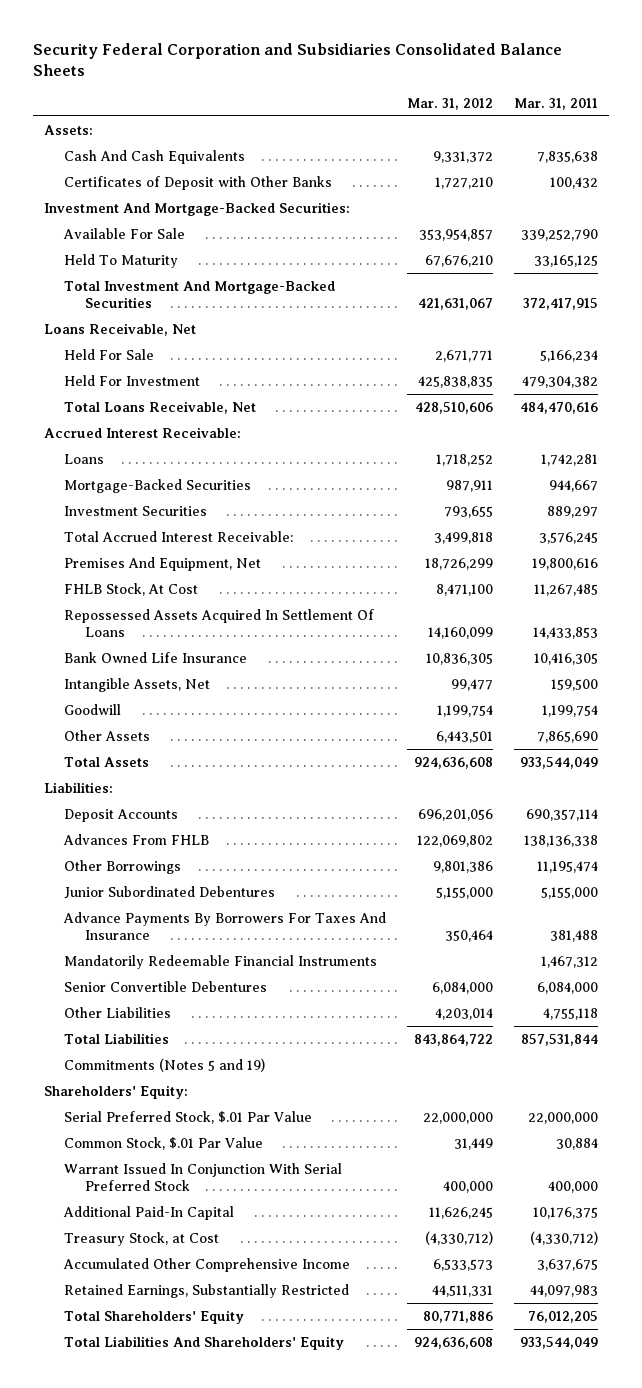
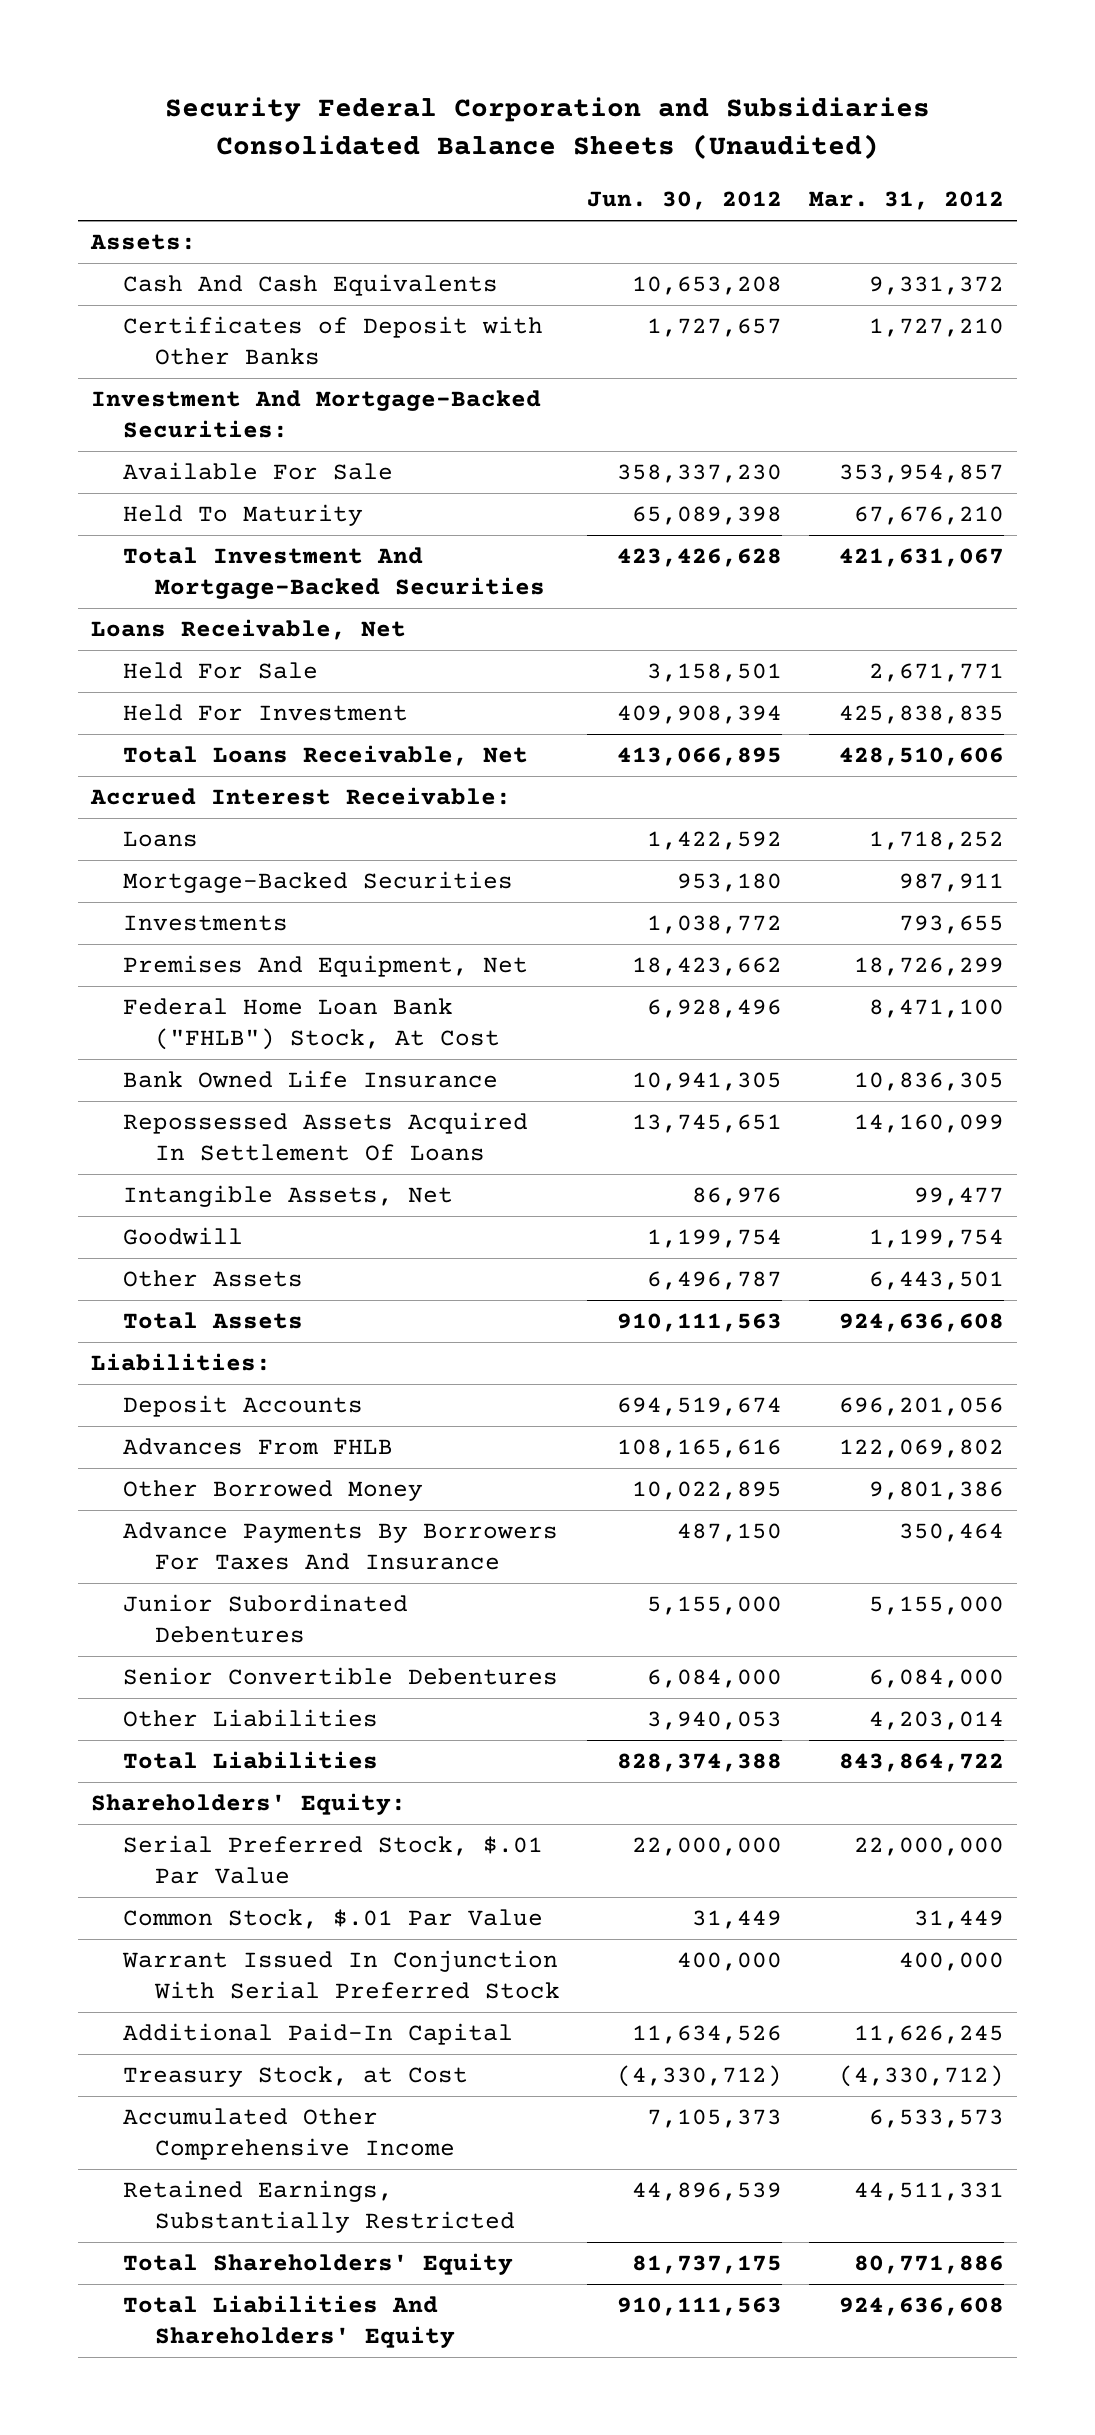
- Security Federal Corporation and Subsidiaries Consolidated Balance Sheets
+ Security Federal Corporation and Subsidiaries Consolidated Balance Sheets (Unaudited)
- | Mar. 31, 2012 | Mar. 31, 2011
+ | Jun. 30, 2012 | Mar. 31, 2012
- Investment Securities | 793,655 | 889,297
- Total Accrued Interest Receivable: | 3,499,818 | 3,576,245
+ Investments | 1,038,772 | 793,655
- FHLB Stock, At Cost | 8,471,100 | 11,267,485
+ Federal Home Loan Bank ("FHLB") Stock, At Cost | 6,928,496 | 8,471,100
moved down: Repossessed Assets Acquired In Settlement Of Loans | 13,745,651 | 14,160,099
- Other Borrowings | 9,801,386 | 11,195,474
+ Other Borrowed Money | 10,022,895 | 9,801,386
- Mandatorily Redeemable Financial Instruments | | 1,467,312
moved down: Junior Subordinated Debentures | 5,155,000 | 5,155,000
- Commitments (Notes 5 and 19)

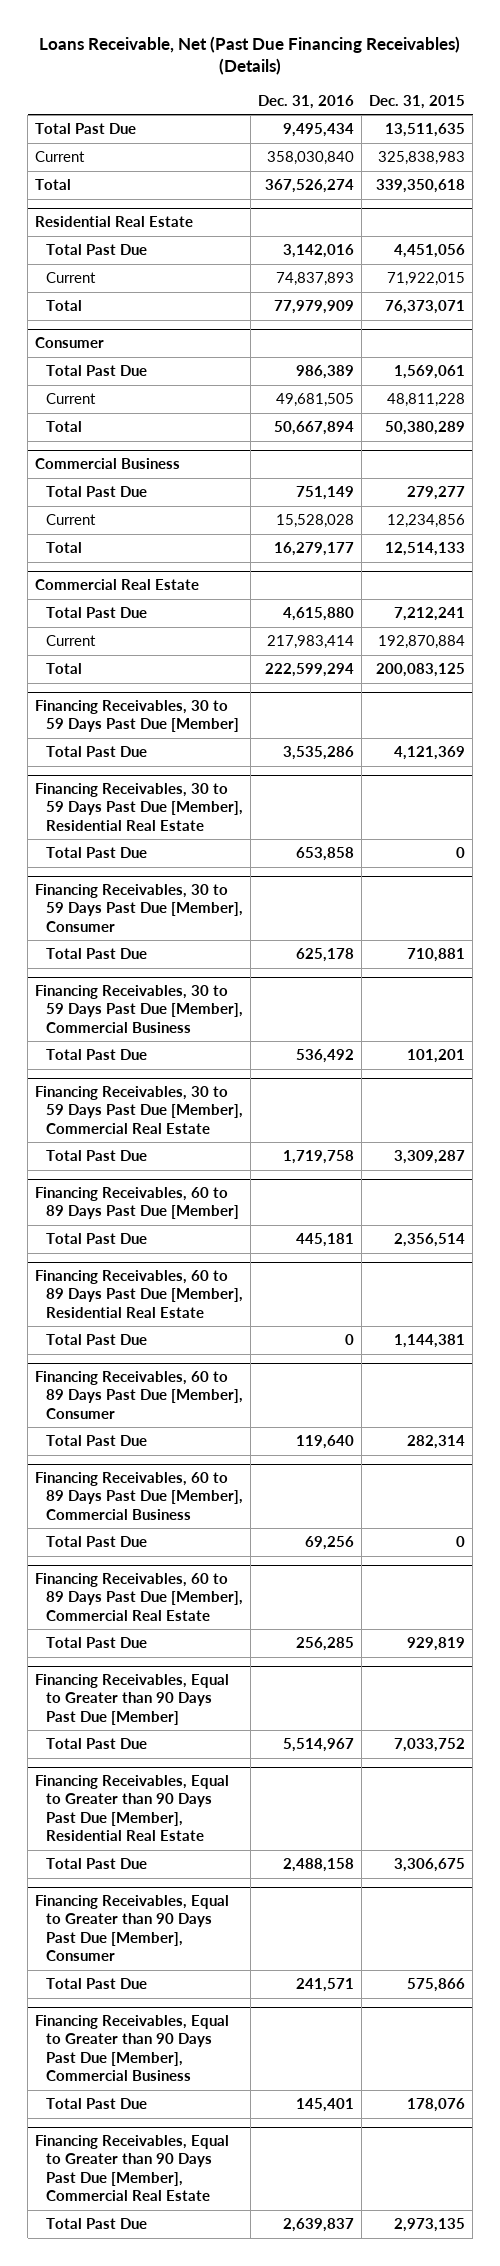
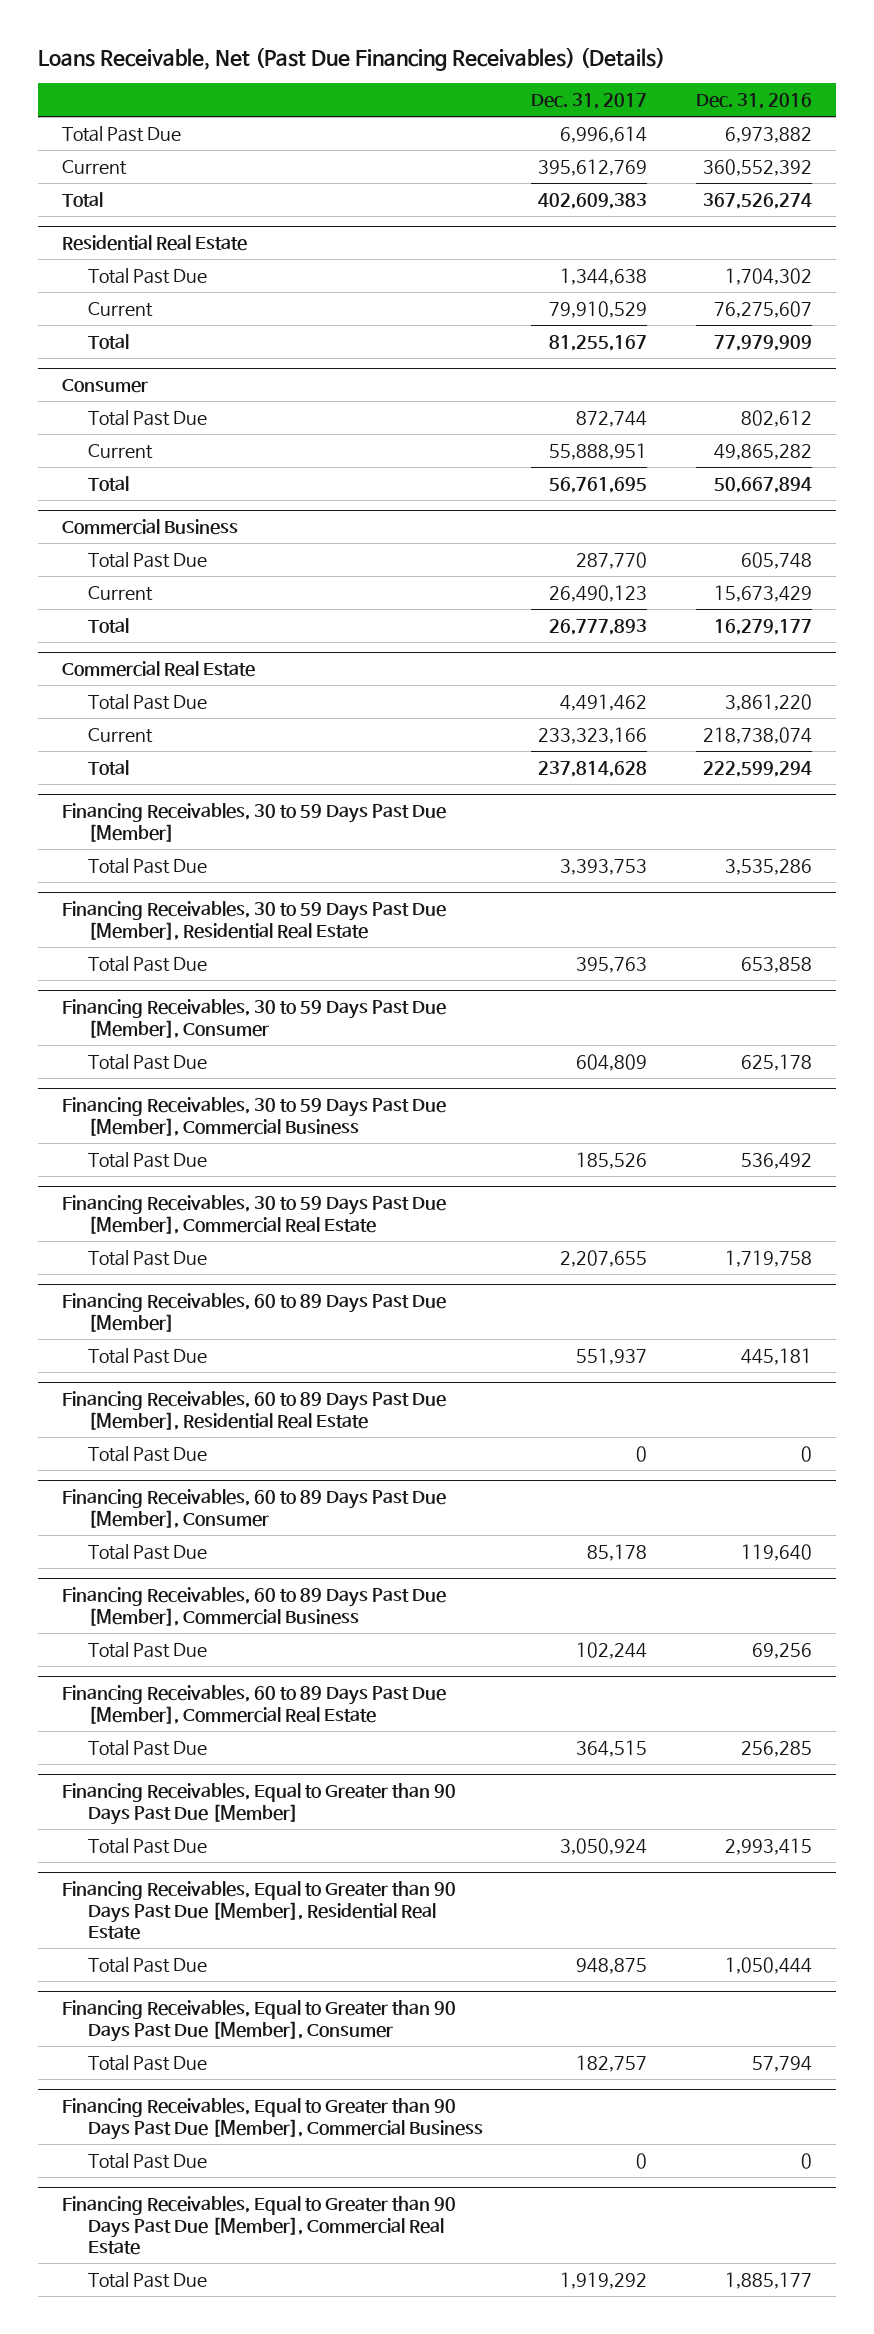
- | Dec. 31, 2016 | Dec. 31, 2015
+ | Dec. 31, 2017 | Dec. 31, 2016
- Total Past Due | 9,495,434 | 13,511,635
- Current | 358,030,840 | 325,838,983
+ Total Past Due | 6,996,614 | 6,973,882
+ Current | 395,612,769 | 360,552,392
@ Residential Real Estate
- Total Past Due | 3,142,016 | 4,451,056
- Current | 74,837,893 | 71,922,015
+ Total Past Due | 1,344,638 | 1,704,302
+ Current | 79,910,529 | 76,275,607
@ Consumer
- Total Past Due | 986,389 | 1,569,061
- Current | 49,681,505 | 48,811,228
+ Total Past Due | 872,744 | 802,612
+ Current | 55,888,951 | 49,865,282
@ Commercial Business
- Total Past Due | 751,149 | 279,277
- Current | 15,528,028 | 12,234,856
+ Total Past Due | 287,770 | 605,748
+ Current | 26,490,123 | 15,673,429
@ Commercial Real Estate
- Total Past Due | 4,615,880 | 7,212,241
- Current | 217,983,414 | 192,870,884
+ Total Past Due | 4,491,462 | 3,861,220
+ Current | 233,323,166 | 218,738,074
@ Financing Receivables, Equal to Greater than 90 Days Past Due [Member]
- Total Past Due | 5,514,967 | 7,033,752
+ Total Past Due | 3,050,924 | 2,993,415
@ Financing Receivables, Equal to Greater than 90 Days Past Due [Member], Residential Real Estate
- Total Past Due | 2,488,158 | 3,306,675
+ Total Past Due | 948,875 | 1,050,444
@ Financing Receivables, Equal to Greater than 90 Days Past Due [Member], Consumer
- Total Past Due | 241,571 | 575,866
+ Total Past Due | 182,757 | 57,794
@ Financing Receivables, Equal to Greater than 90 Days Past Due [Member], Commercial Business
- Total Past Due | 145,401 | 178,076
+ Total Past Due | 0 | 0
@ Financing Receivables, Equal to Greater than 90 Days Past Due [Member], Commercial Real Estate
- Total Past Due | 2,639,837 | 2,973,135
+ Total Past Due | 1,919,292 | 1,885,177

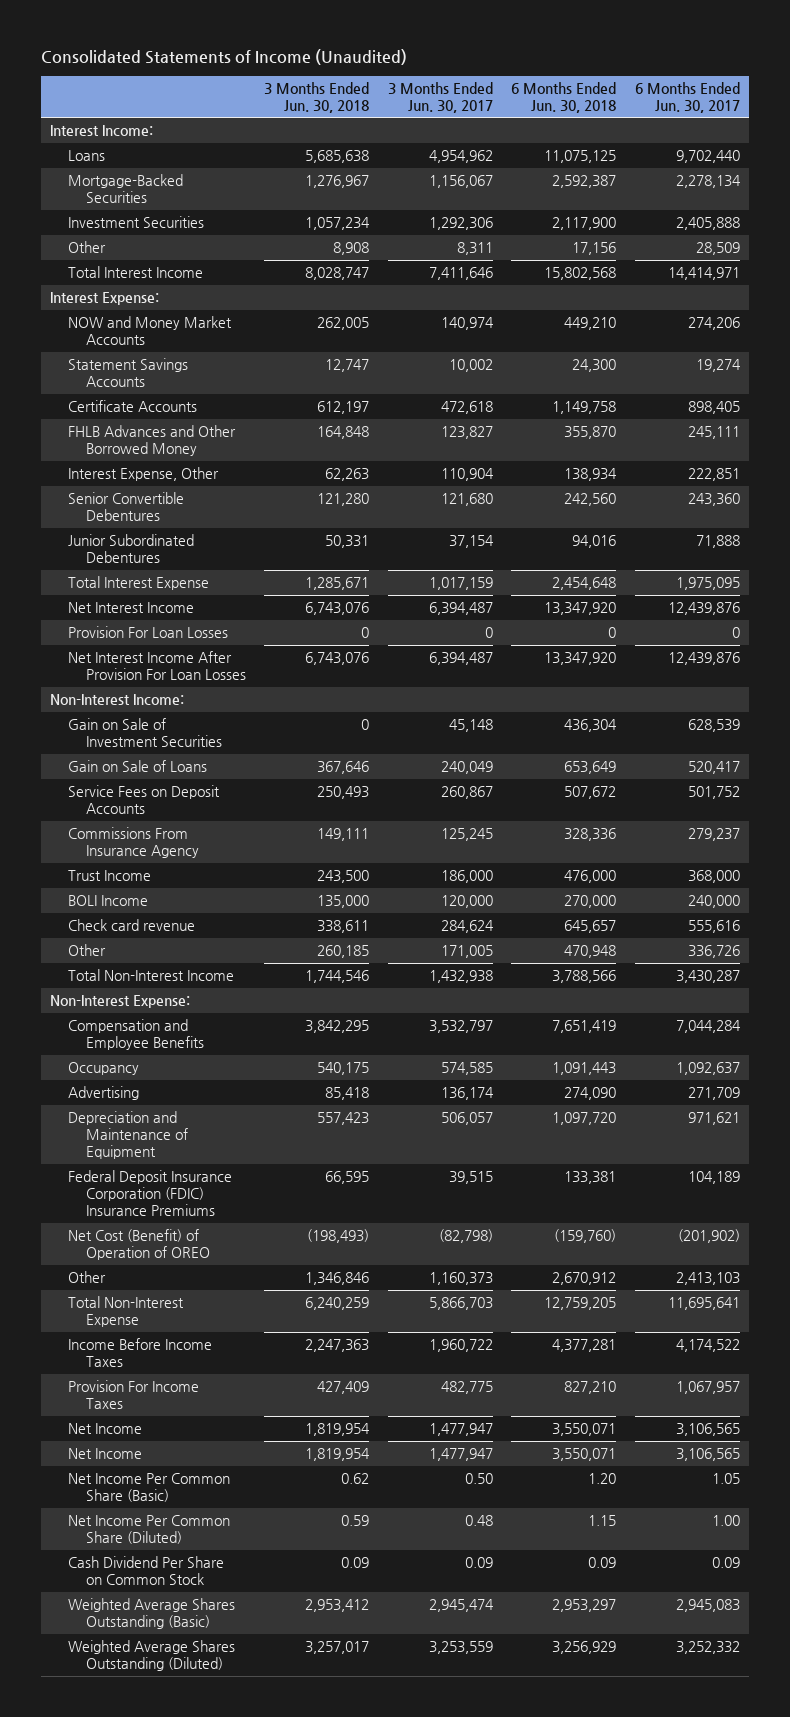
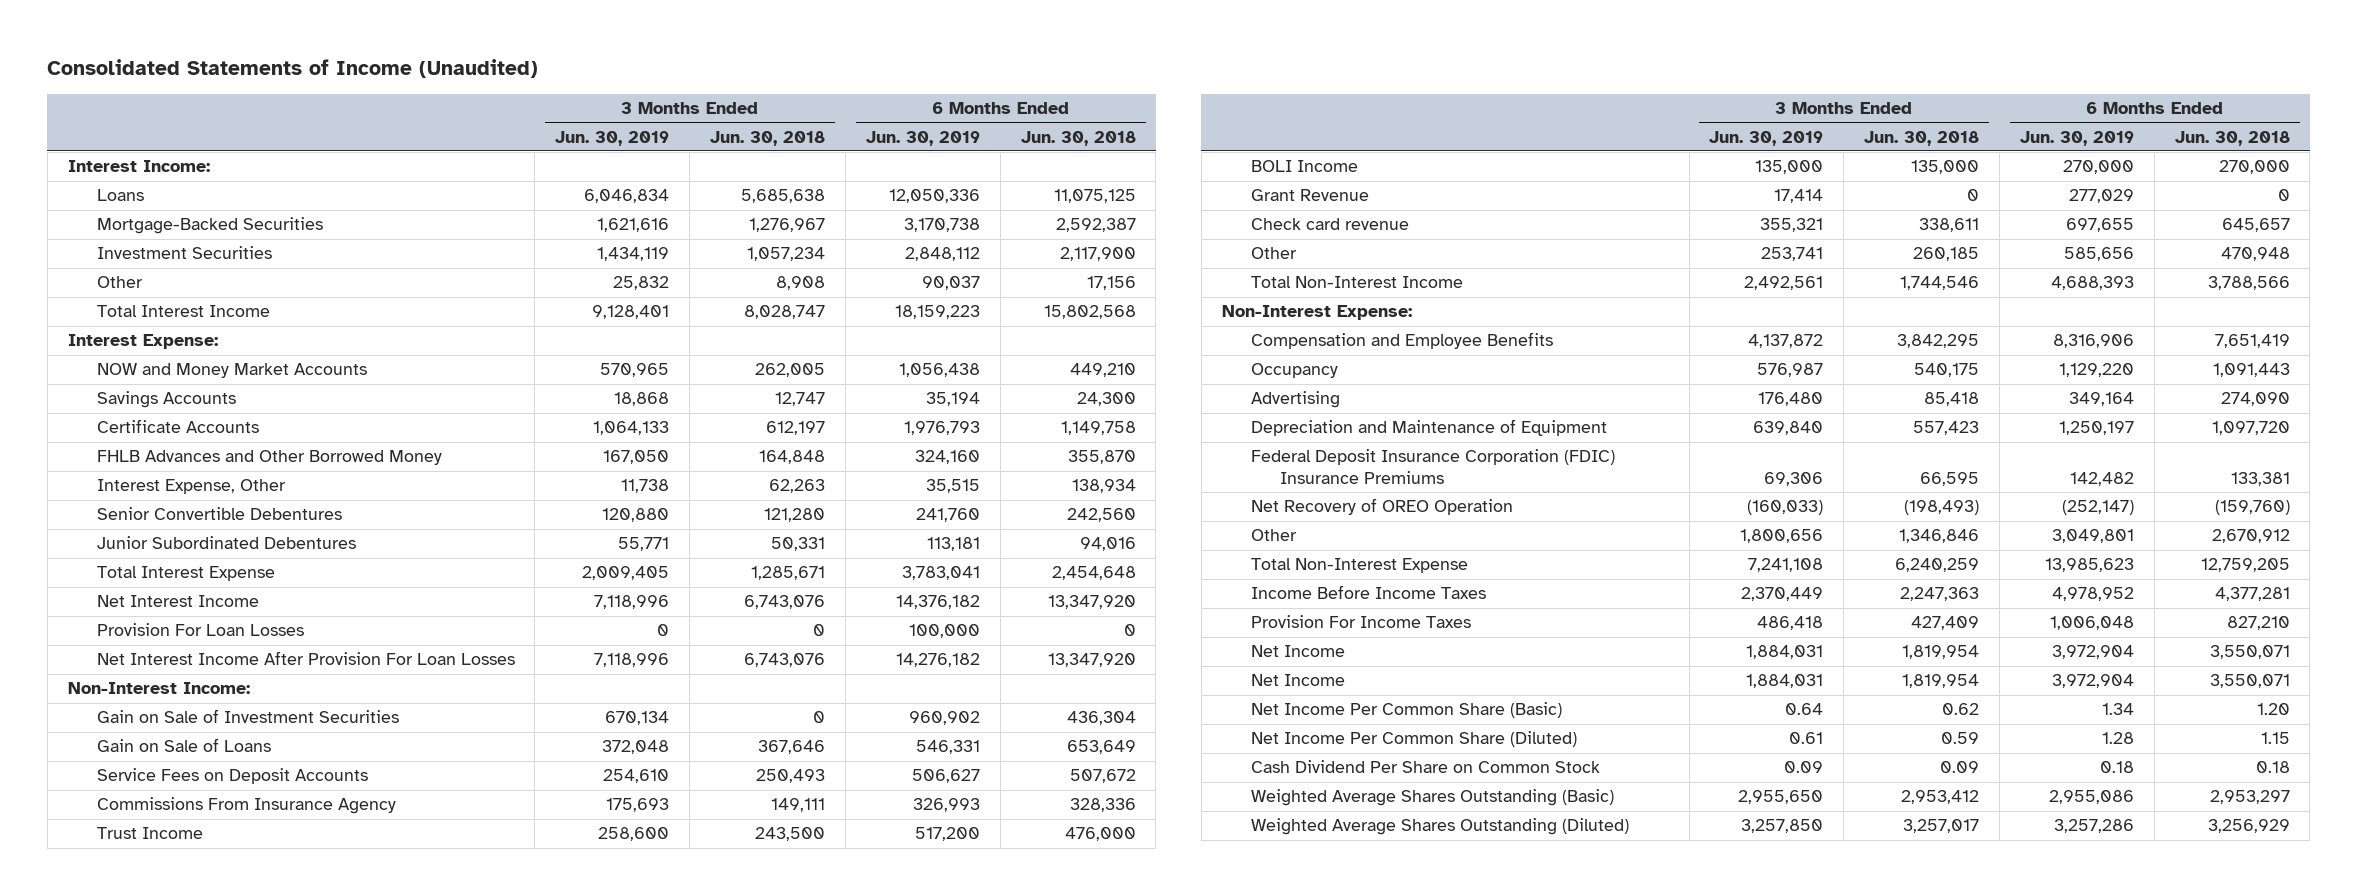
- | 3 Months Ended Jun. 30, 2018 | 3 Months Ended Jun. 30, 2017 | 6 Months Ended Jun. 30, 2018 | 6 Months Ended Jun. 30, 2017
+ | 3 Months Ended Jun. 30, 2019 | 3 Months Ended Jun. 30, 2018 | 6 Months Ended Jun. 30, 2019 | 6 Months Ended Jun. 30, 2018
- Statement Savings Accounts | 12,747 | 10,002 | 24,300 | 19,274
+ Savings Accounts | 18,868 | 12,747 | 35,194 | 24,300
+ Grant Revenue | 17,414 | 0 | 277,029 | 0
- Net Cost (Benefit) of Operation of OREO | (198,493) | (82,798) | (159,760) | (201,902)
+ Net Recovery of OREO Operation | (160,033) | (198,493) | (252,147) | (159,760)
- Cash Dividend Per Share on Common Stock | 0.09 | 0.09 | 0.09 | 0.09
+ Cash Dividend Per Share on Common Stock | 0.09 | 0.09 | 0.18 | 0.18

